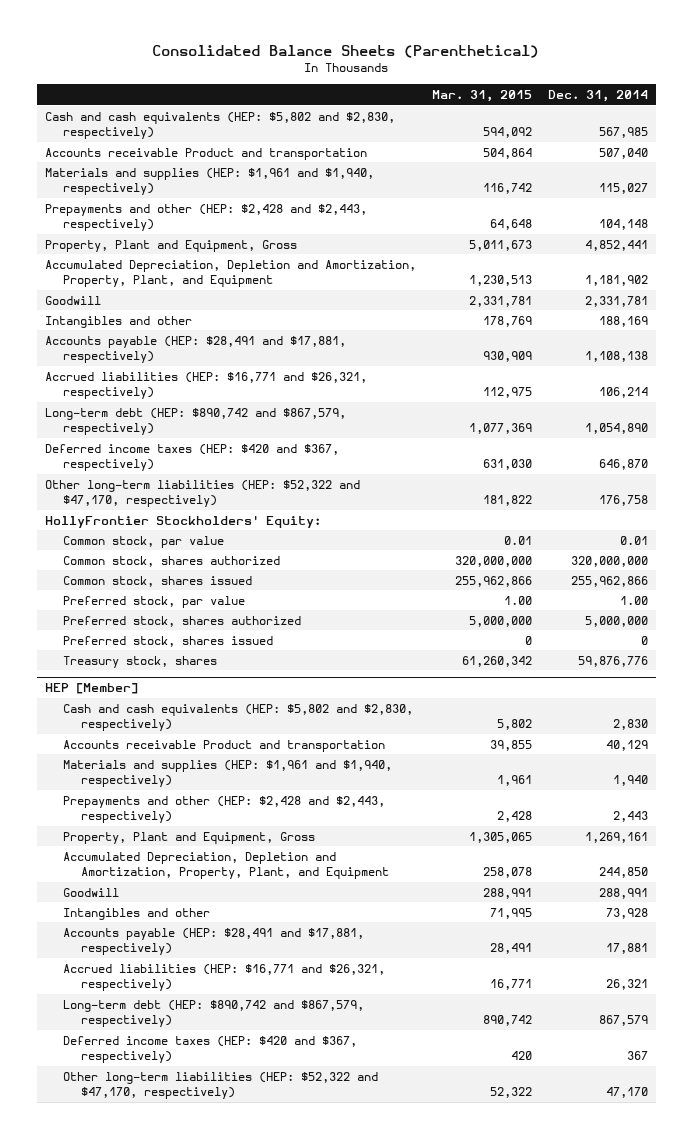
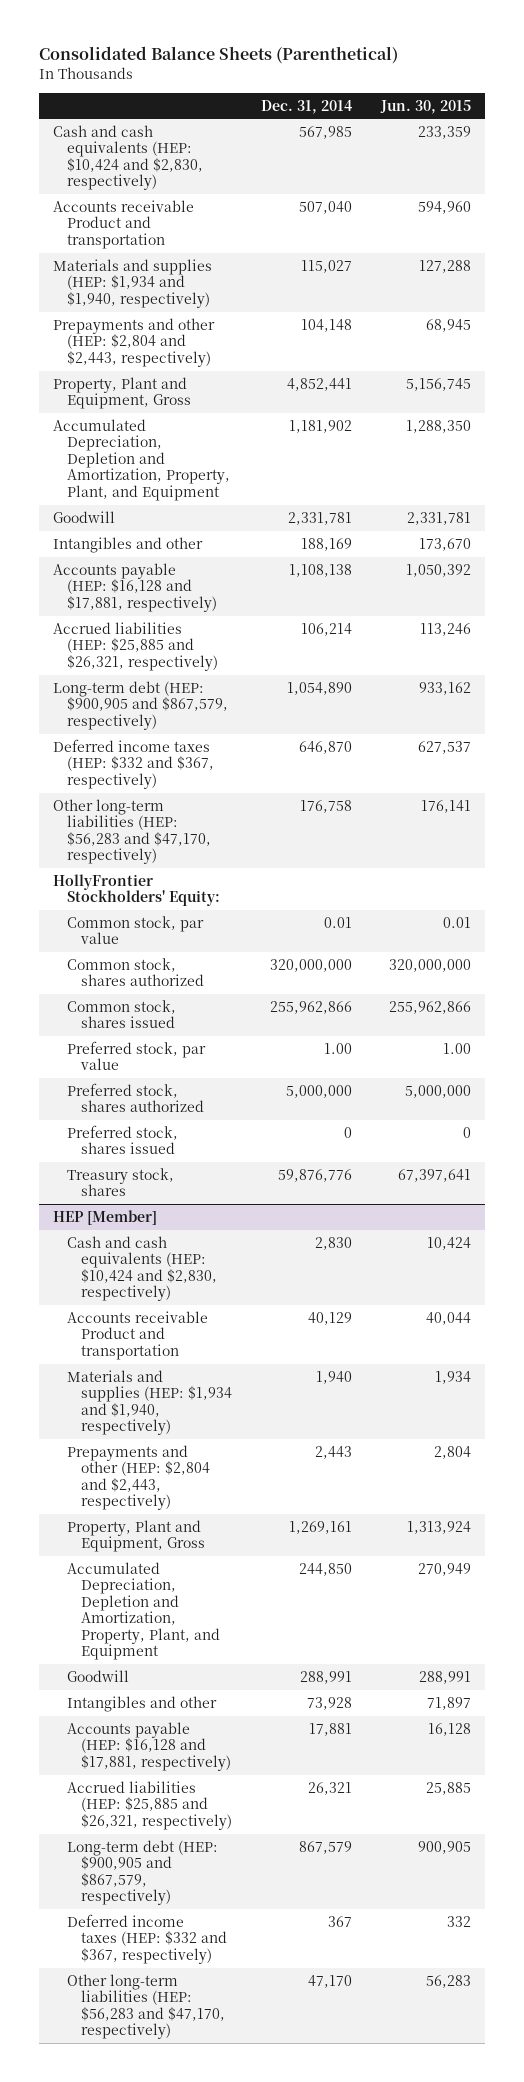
- | Mar. 31, 2015 | Dec. 31, 2014
+ | Dec. 31, 2014 | Jun. 30, 2015
- Cash and cash equivalents (HEP: $5,802 and $2,830, respectively) | 594,092 | 567,985
+ Cash and cash equivalents (HEP: $10,424 and $2,830, respectively) | 567,985 | 233,359
- Materials and supplies (HEP: $1,961 and $1,940, respectively) | 116,742 | 115,027
- Prepayments and other (HEP: $2,428 and $2,443, respectively) | 64,648 | 104,148
+ Materials and supplies (HEP: $1,934 and $1,940, respectively) | 115,027 | 127,288
+ Prepayments and other (HEP: $2,804 and $2,443, respectively) | 104,148 | 68,945
- Accounts payable (HEP: $28,491 and $17,881, respectively) | 930,909 | 1,108,138
- Accrued liabilities (HEP: $16,771 and $26,321, respectively) | 112,975 | 106,214
- Long-term debt (HEP: $890,742 and $867,579, respectively) | 1,077,369 | 1,054,890
- Deferred income taxes (HEP: $420 and $367, respectively) | 631,030 | 646,870
- Other long-term liabilities (HEP: $52,322 and $47,170, respectively) | 181,822 | 176,758
+ Accounts payable (HEP: $16,128 and $17,881, respectively) | 1,108,138 | 1,050,392
+ Accrued liabilities (HEP: $25,885 and $26,321, respectively) | 106,214 | 113,246
+ Long-term debt (HEP: $900,905 and $867,579, respectively) | 1,054,890 | 933,162
+ Deferred income taxes (HEP: $332 and $367, respectively) | 646,870 | 627,537
+ Other long-term liabilities (HEP: $56,283 and $47,170, respectively) | 176,758 | 176,141
@ HEP [Member]
- Cash and cash equivalents (HEP: $5,802 and $2,830, respectively) | 5,802 | 2,830
+ Cash and cash equivalents (HEP: $10,424 and $2,830, respectively) | 2,830 | 10,424
- Materials and supplies (HEP: $1,961 and $1,940, respectively) | 1,961 | 1,940
- Prepayments and other (HEP: $2,428 and $2,443, respectively) | 2,428 | 2,443
+ Materials and supplies (HEP: $1,934 and $1,940, respectively) | 1,940 | 1,934
+ Prepayments and other (HEP: $2,804 and $2,443, respectively) | 2,443 | 2,804
- Accounts payable (HEP: $28,491 and $17,881, respectively) | 28,491 | 17,881
- Accrued liabilities (HEP: $16,771 and $26,321, respectively) | 16,771 | 26,321
- Long-term debt (HEP: $890,742 and $867,579, respectively) | 890,742 | 867,579
- Deferred income taxes (HEP: $420 and $367, respectively) | 420 | 367
- Other long-term liabilities (HEP: $52,322 and $47,170, respectively) | 52,322 | 47,170
+ Accounts payable (HEP: $16,128 and $17,881, respectively) | 17,881 | 16,128
+ Accrued liabilities (HEP: $25,885 and $26,321, respectively) | 26,321 | 25,885
+ Long-term debt (HEP: $900,905 and $867,579, respectively) | 867,579 | 900,905
+ Deferred income taxes (HEP: $332 and $367, respectively) | 367 | 332
+ Other long-term liabilities (HEP: $56,283 and $47,170, respectively) | 47,170 | 56,283

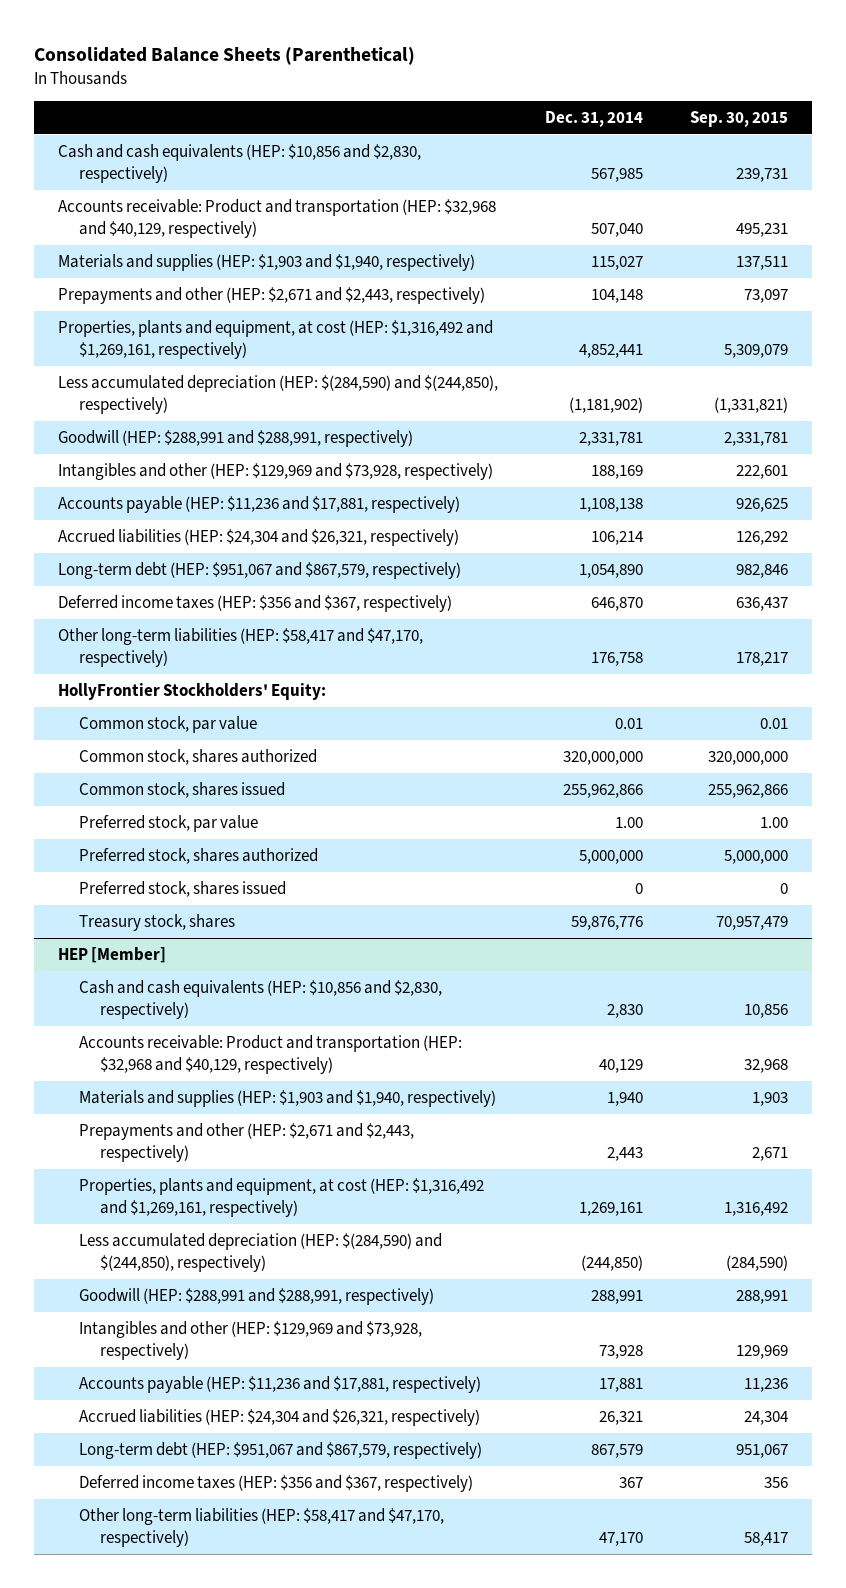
- | Dec. 31, 2014 | Jun. 30, 2015
+ | Dec. 31, 2014 | Sep. 30, 2015
- Cash and cash equivalents (HEP: $10,424 and $2,830, respectively) | 567,985 | 233,359
- Accounts receivable Product and transportation | 507,040 | 594,960
- Materials and supplies (HEP: $1,934 and $1,940, respectively) | 115,027 | 127,288
- Prepayments and other (HEP: $2,804 and $2,443, respectively) | 104,148 | 68,945
- Property, Plant and Equipment, Gross | 4,852,441 | 5,156,745
- Accumulated Depreciation, Depletion and Amortization, Property, Plant, and Equipment | 1,181,902 | 1,288,350
- Goodwill | 2,331,781 | 2,331,781
- Intangibles and other | 188,169 | 173,670
- Accounts payable (HEP: $16,128 and $17,881, respectively) | 1,108,138 | 1,050,392
- Accrued liabilities (HEP: $25,885 and $26,321, respectively) | 106,214 | 113,246
- Long-term debt (HEP: $900,905 and $867,579, respectively) | 1,054,890 | 933,162
- Deferred income taxes (HEP: $332 and $367, respectively) | 646,870 | 627,537
- Other long-term liabilities (HEP: $56,283 and $47,170, respectively) | 176,758 | 176,141
+ Cash and cash equivalents (HEP: $10,856 and $2,830, respectively) | 567,985 | 239,731
+ Accounts receivable: Product and transportation (HEP: $32,968 and $40,129, respectively) | 507,040 | 495,231
+ Materials and supplies (HEP: $1,903 and $1,940, respectively) | 115,027 | 137,511
+ Prepayments and other (HEP: $2,671 and $2,443, respectively) | 104,148 | 73,097
+ Properties, plants and equipment, at cost (HEP: $1,316,492 and $1,269,161, respectively) | 4,852,441 | 5,309,079
+ Less accumulated depreciation (HEP: $(284,590) and $(244,850), respectively) | (1,181,902) | (1,331,821)
+ Goodwill (HEP: $288,991 and $288,991, respectively) | 2,331,781 | 2,331,781
+ Intangibles and other (HEP: $129,969 and $73,928, respectively) | 188,169 | 222,601
+ Accounts payable (HEP: $11,236 and $17,881, respectively) | 1,108,138 | 926,625
+ Accrued liabilities (HEP: $24,304 and $26,321, respectively) | 106,214 | 126,292
+ Long-term debt (HEP: $951,067 and $867,579, respectively) | 1,054,890 | 982,846
+ Deferred income taxes (HEP: $356 and $367, respectively) | 646,870 | 636,437
+ Other long-term liabilities (HEP: $58,417 and $47,170, respectively) | 176,758 | 178,217
@ HEP [Member]
- Cash and cash equivalents (HEP: $10,424 and $2,830, respectively) | 2,830 | 10,424
- Accounts receivable Product and transportation | 40,129 | 40,044
- Materials and supplies (HEP: $1,934 and $1,940, respectively) | 1,940 | 1,934
- Prepayments and other (HEP: $2,804 and $2,443, respectively) | 2,443 | 2,804
- Property, Plant and Equipment, Gross | 1,269,161 | 1,313,924
- Accumulated Depreciation, Depletion and Amortization, Property, Plant, and Equipment | 244,850 | 270,949
- Goodwill | 288,991 | 288,991
- Intangibles and other | 73,928 | 71,897
- Accounts payable (HEP: $16,128 and $17,881, respectively) | 17,881 | 16,128
- Accrued liabilities (HEP: $25,885 and $26,321, respectively) | 26,321 | 25,885
- Long-term debt (HEP: $900,905 and $867,579, respectively) | 867,579 | 900,905
- Deferred income taxes (HEP: $332 and $367, respectively) | 367 | 332
- Other long-term liabilities (HEP: $56,283 and $47,170, respectively) | 47,170 | 56,283
+ Cash and cash equivalents (HEP: $10,856 and $2,830, respectively) | 2,830 | 10,856
+ Accounts receivable: Product and transportation (HEP: $32,968 and $40,129, respectively) | 40,129 | 32,968
+ Materials and supplies (HEP: $1,903 and $1,940, respectively) | 1,940 | 1,903
+ Prepayments and other (HEP: $2,671 and $2,443, respectively) | 2,443 | 2,671
+ Properties, plants and equipment, at cost (HEP: $1,316,492 and $1,269,161, respectively) | 1,269,161 | 1,316,492
+ Less accumulated depreciation (HEP: $(284,590) and $(244,850), respectively) | (244,850) | (284,590)
+ Goodwill (HEP: $288,991 and $288,991, respectively) | 288,991 | 288,991
+ Intangibles and other (HEP: $129,969 and $73,928, respectively) | 73,928 | 129,969
+ Accounts payable (HEP: $11,236 and $17,881, respectively) | 17,881 | 11,236
+ Accrued liabilities (HEP: $24,304 and $26,321, respectively) | 26,321 | 24,304
+ Long-term debt (HEP: $951,067 and $867,579, respectively) | 867,579 | 951,067
+ Deferred income taxes (HEP: $356 and $367, respectively) | 367 | 356
+ Other long-term liabilities (HEP: $58,417 and $47,170, respectively) | 47,170 | 58,417

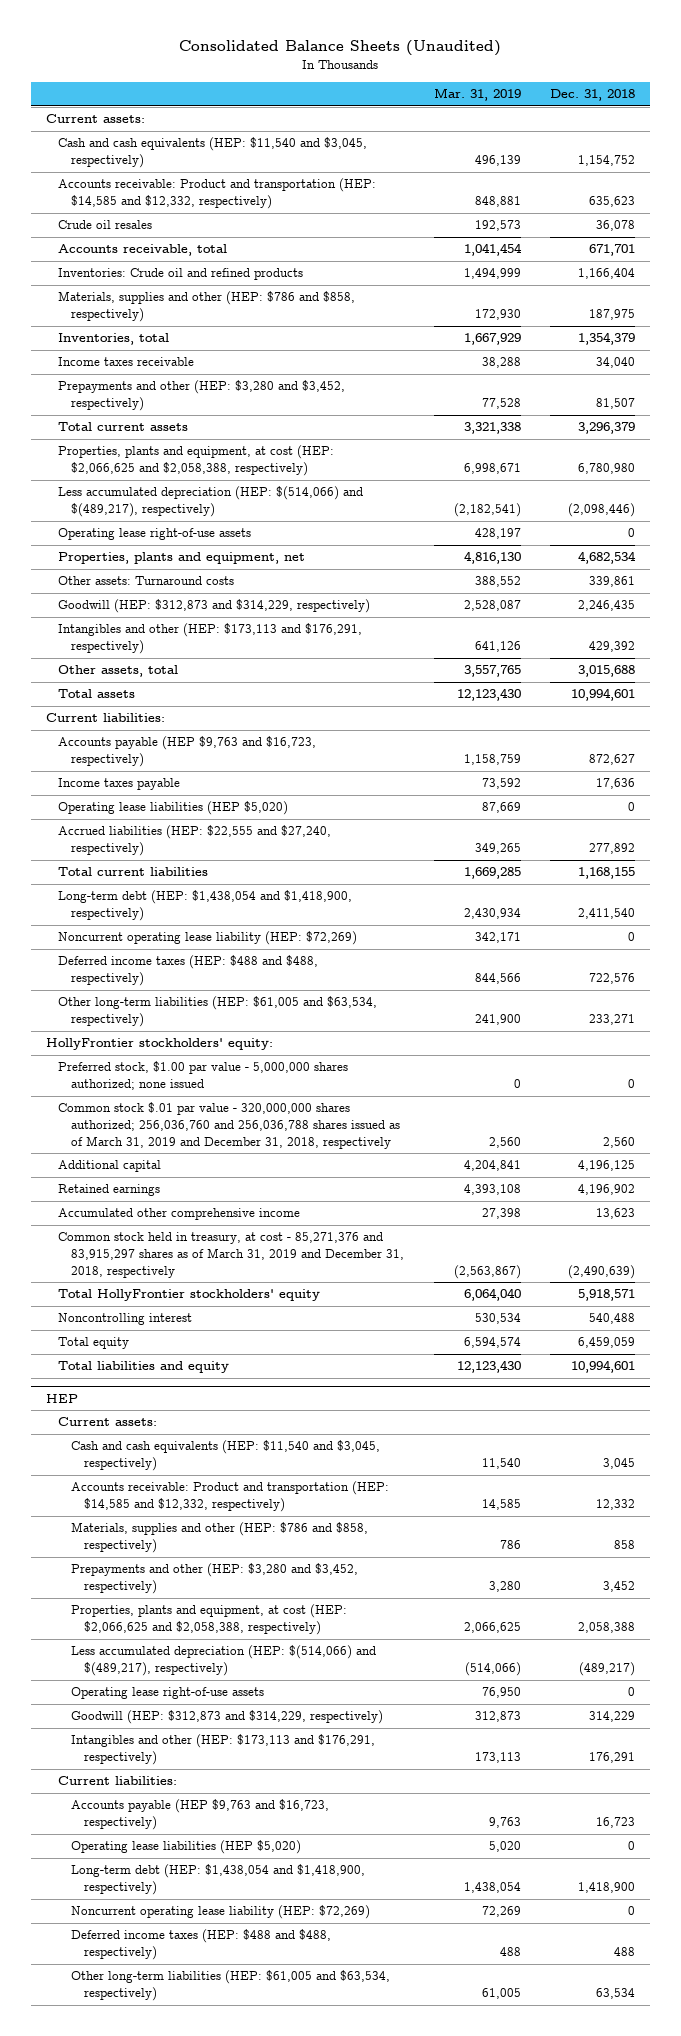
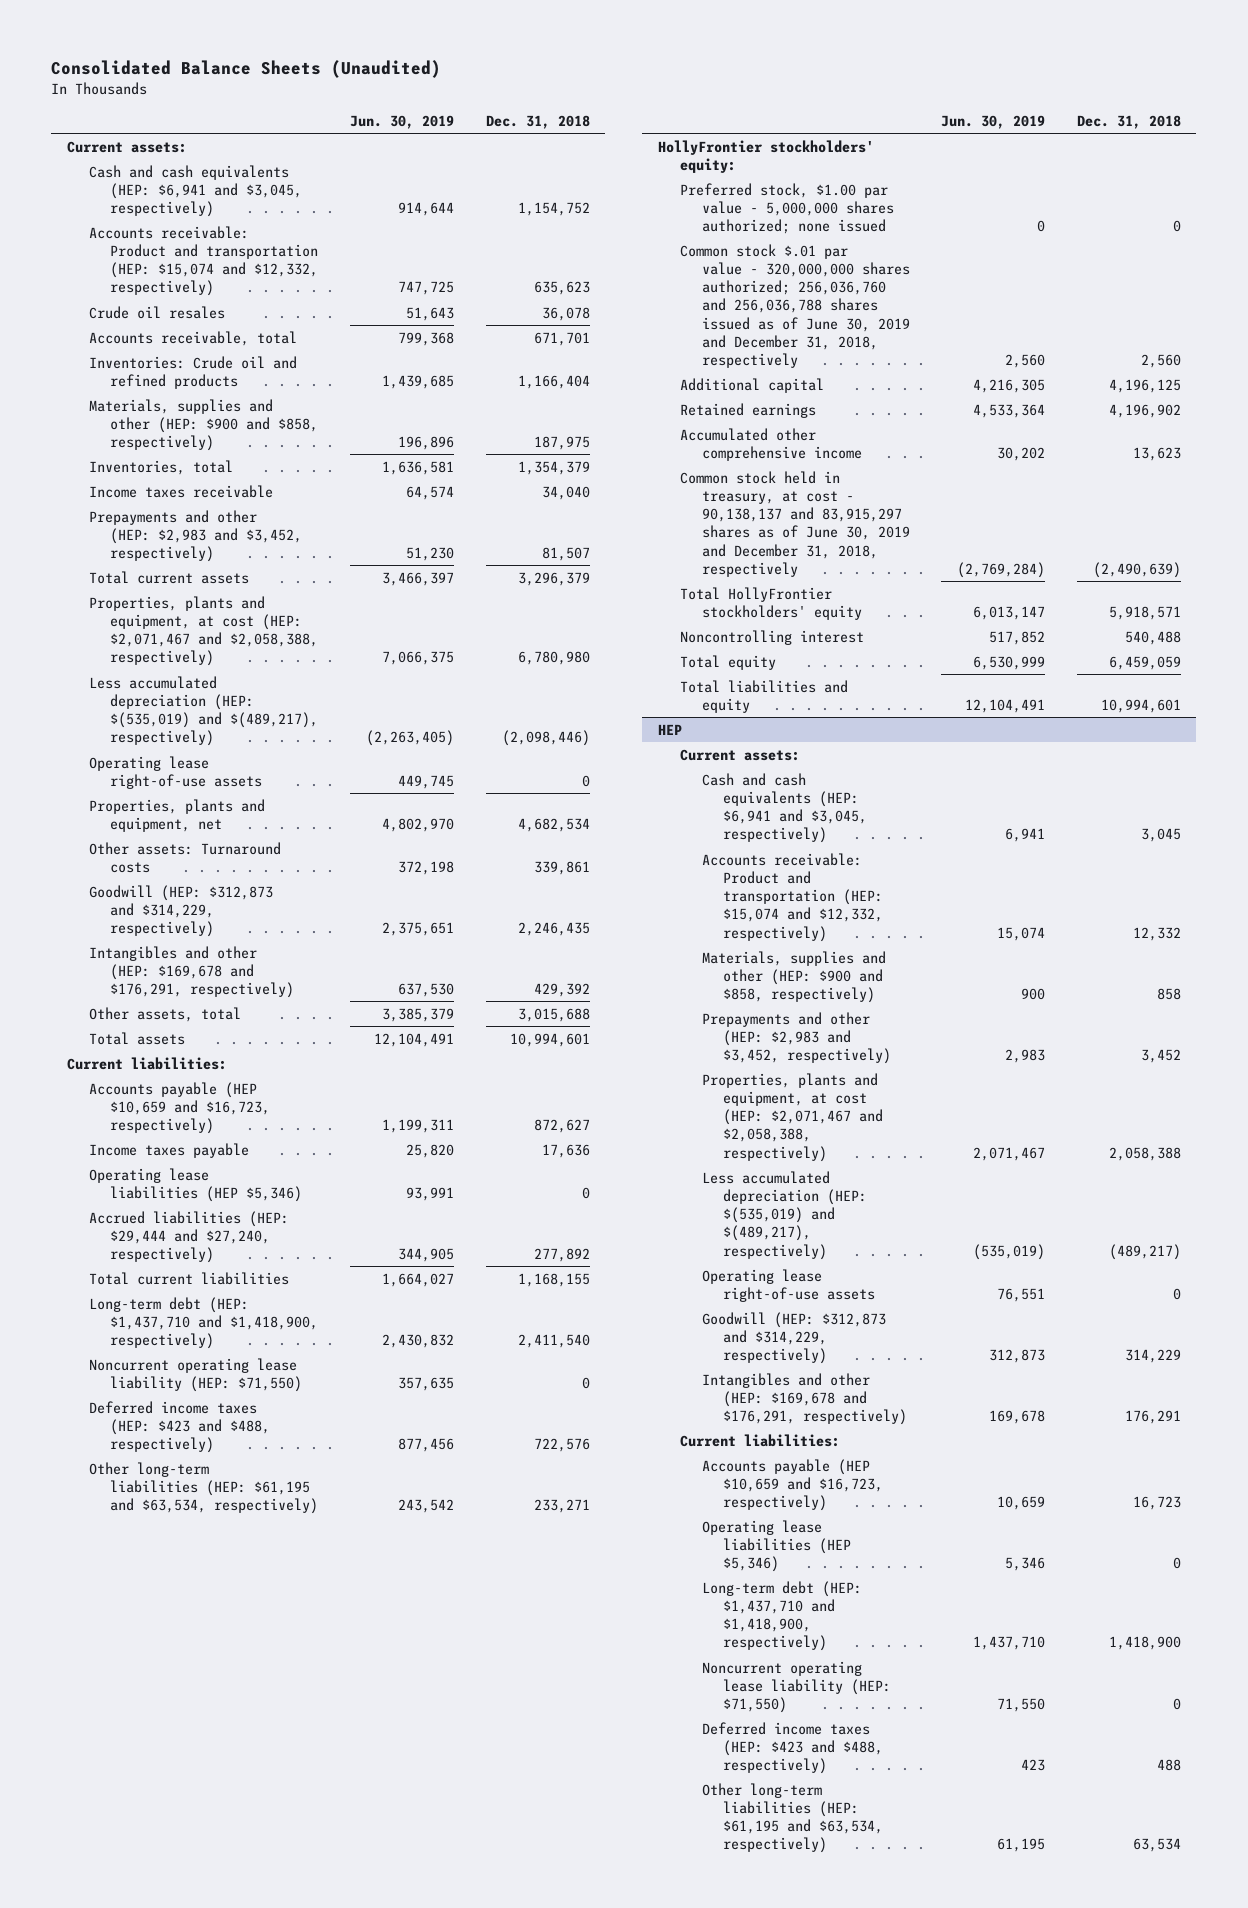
- | Mar. 31, 2019 | Dec. 31, 2018
+ | Jun. 30, 2019 | Dec. 31, 2018
- Cash and cash equivalents (HEP: $11,540 and $3,045, respectively) | 496,139 | 1,154,752
- Accounts receivable: Product and transportation (HEP: $14,585 and $12,332, respectively) | 848,881 | 635,623
+ Cash and cash equivalents (HEP: $6,941 and $3,045, respectively) | 914,644 | 1,154,752
+ Accounts receivable: Product and transportation (HEP: $15,074 and $12,332, respectively) | 747,725 | 635,623
- Materials, supplies and other (HEP: $786 and $858, respectively) | 172,930 | 187,975
+ Materials, supplies and other (HEP: $900 and $858, respectively) | 196,896 | 187,975
- Prepayments and other (HEP: $3,280 and $3,452, respectively) | 77,528 | 81,507
+ Prepayments and other (HEP: $2,983 and $3,452, respectively) | 51,230 | 81,507
- Properties, plants and equipment, at cost (HEP: $2,066,625 and $2,058,388, respectively) | 6,998,671 | 6,780,980
- Less accumulated depreciation (HEP: $(514,066) and $(489,217), respectively) | (2,182,541) | (2,098,446)
+ Properties, plants and equipment, at cost (HEP: $2,071,467 and $2,058,388, respectively) | 7,066,375 | 6,780,980
+ Less accumulated depreciation (HEP: $(535,019) and $(489,217), respectively) | (2,263,405) | (2,098,446)
- Intangibles and other (HEP: $173,113 and $176,291, respectively) | 641,126 | 429,392
+ Intangibles and other (HEP: $169,678 and $176,291, respectively) | 637,530 | 429,392
- Accounts payable (HEP $9,763 and $16,723, respectively) | 1,158,759 | 872,627
+ Accounts payable (HEP $10,659 and $16,723, respectively) | 1,199,311 | 872,627
- Operating lease liabilities (HEP $5,020) | 87,669 | 0
- Accrued liabilities (HEP: $22,555 and $27,240, respectively) | 349,265 | 277,892
+ Operating lease liabilities (HEP $5,346) | 93,991 | 0
+ Accrued liabilities (HEP: $29,444 and $27,240, respectively) | 344,905 | 277,892
- Long-term debt (HEP: $1,438,054 and $1,418,900, respectively) | 2,430,934 | 2,411,540
- Noncurrent operating lease liability (HEP: $72,269) | 342,171 | 0
- Deferred income taxes (HEP: $488 and $488, respectively) | 844,566 | 722,576
- Other long-term liabilities (HEP: $61,005 and $63,534, respectively) | 241,900 | 233,271
+ Long-term debt (HEP: $1,437,710 and $1,418,900, respectively) | 2,430,832 | 2,411,540
+ Noncurrent operating lease liability (HEP: $71,550) | 357,635 | 0
+ Deferred income taxes (HEP: $423 and $488, respectively) | 877,456 | 722,576
+ Other long-term liabilities (HEP: $61,195 and $63,534, respectively) | 243,542 | 233,271
- Common stock $.01 par value - 320,000,000 shares authorized; 256,036,760 and 256,036,788 shares issued as of March 31, 2019 and December 31, 2018, respectively | 2,560 | 2,560
+ Common stock $.01 par value - 320,000,000 shares authorized; 256,036,760 and 256,036,788 shares issued as of June 30, 2019 and December 31, 2018, respectively | 2,560 | 2,560
- Common stock held in treasury, at cost - 85,271,376 and 83,915,297 shares as of March 31, 2019 and December 31, 2018, respectively | (2,563,867) | (2,490,639)
+ Common stock held in treasury, at cost - 90,138,137 and 83,915,297 shares as of June 30, 2019 and December 31, 2018, respectively | (2,769,284) | (2,490,639)
@ HEP
- Cash and cash equivalents (HEP: $11,540 and $3,045, respectively) | 11,540 | 3,045
- Accounts receivable: Product and transportation (HEP: $14,585 and $12,332, respectively) | 14,585 | 12,332
- Materials, supplies and other (HEP: $786 and $858, respectively) | 786 | 858
- Prepayments and other (HEP: $3,280 and $3,452, respectively) | 3,280 | 3,452
- Properties, plants and equipment, at cost (HEP: $2,066,625 and $2,058,388, respectively) | 2,066,625 | 2,058,388
- Less accumulated depreciation (HEP: $(514,066) and $(489,217), respectively) | (514,066) | (489,217)
+ Cash and cash equivalents (HEP: $6,941 and $3,045, respectively) | 6,941 | 3,045
+ Accounts receivable: Product and transportation (HEP: $15,074 and $12,332, respectively) | 15,074 | 12,332
+ Materials, supplies and other (HEP: $900 and $858, respectively) | 900 | 858
+ Prepayments and other (HEP: $2,983 and $3,452, respectively) | 2,983 | 3,452
+ Properties, plants and equipment, at cost (HEP: $2,071,467 and $2,058,388, respectively) | 2,071,467 | 2,058,388
+ Less accumulated depreciation (HEP: $(535,019) and $(489,217), respectively) | (535,019) | (489,217)
- Intangibles and other (HEP: $173,113 and $176,291, respectively) | 173,113 | 176,291
+ Intangibles and other (HEP: $169,678 and $176,291, respectively) | 169,678 | 176,291
- Accounts payable (HEP $9,763 and $16,723, respectively) | 9,763 | 16,723
- Operating lease liabilities (HEP $5,020) | 5,020 | 0
- Long-term debt (HEP: $1,438,054 and $1,418,900, respectively) | 1,438,054 | 1,418,900
- Noncurrent operating lease liability (HEP: $72,269) | 72,269 | 0
- Deferred income taxes (HEP: $488 and $488, respectively) | 488 | 488
- Other long-term liabilities (HEP: $61,005 and $63,534, respectively) | 61,005 | 63,534
+ Accounts payable (HEP $10,659 and $16,723, respectively) | 10,659 | 16,723
+ Operating lease liabilities (HEP $5,346) | 5,346 | 0
+ Long-term debt (HEP: $1,437,710 and $1,418,900, respectively) | 1,437,710 | 1,418,900
+ Noncurrent operating lease liability (HEP: $71,550) | 71,550 | 0
+ Deferred income taxes (HEP: $423 and $488, respectively) | 423 | 488
+ Other long-term liabilities (HEP: $61,195 and $63,534, respectively) | 61,195 | 63,534

